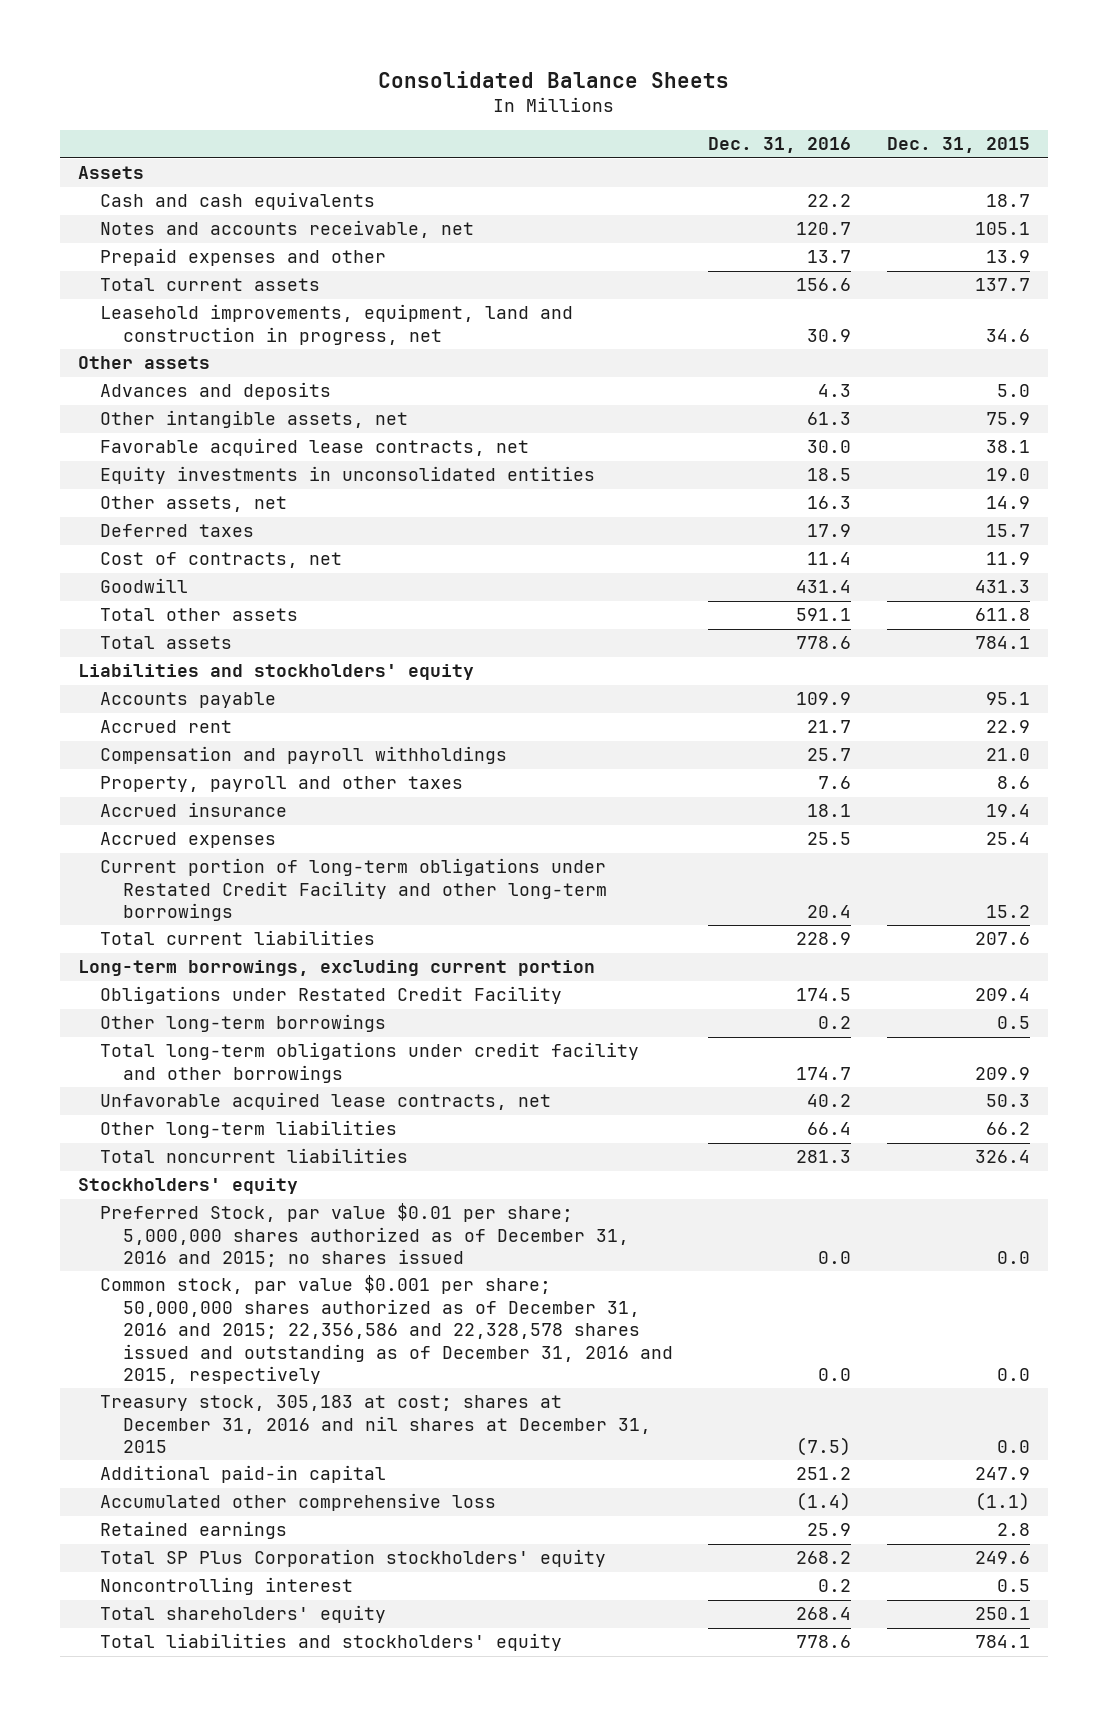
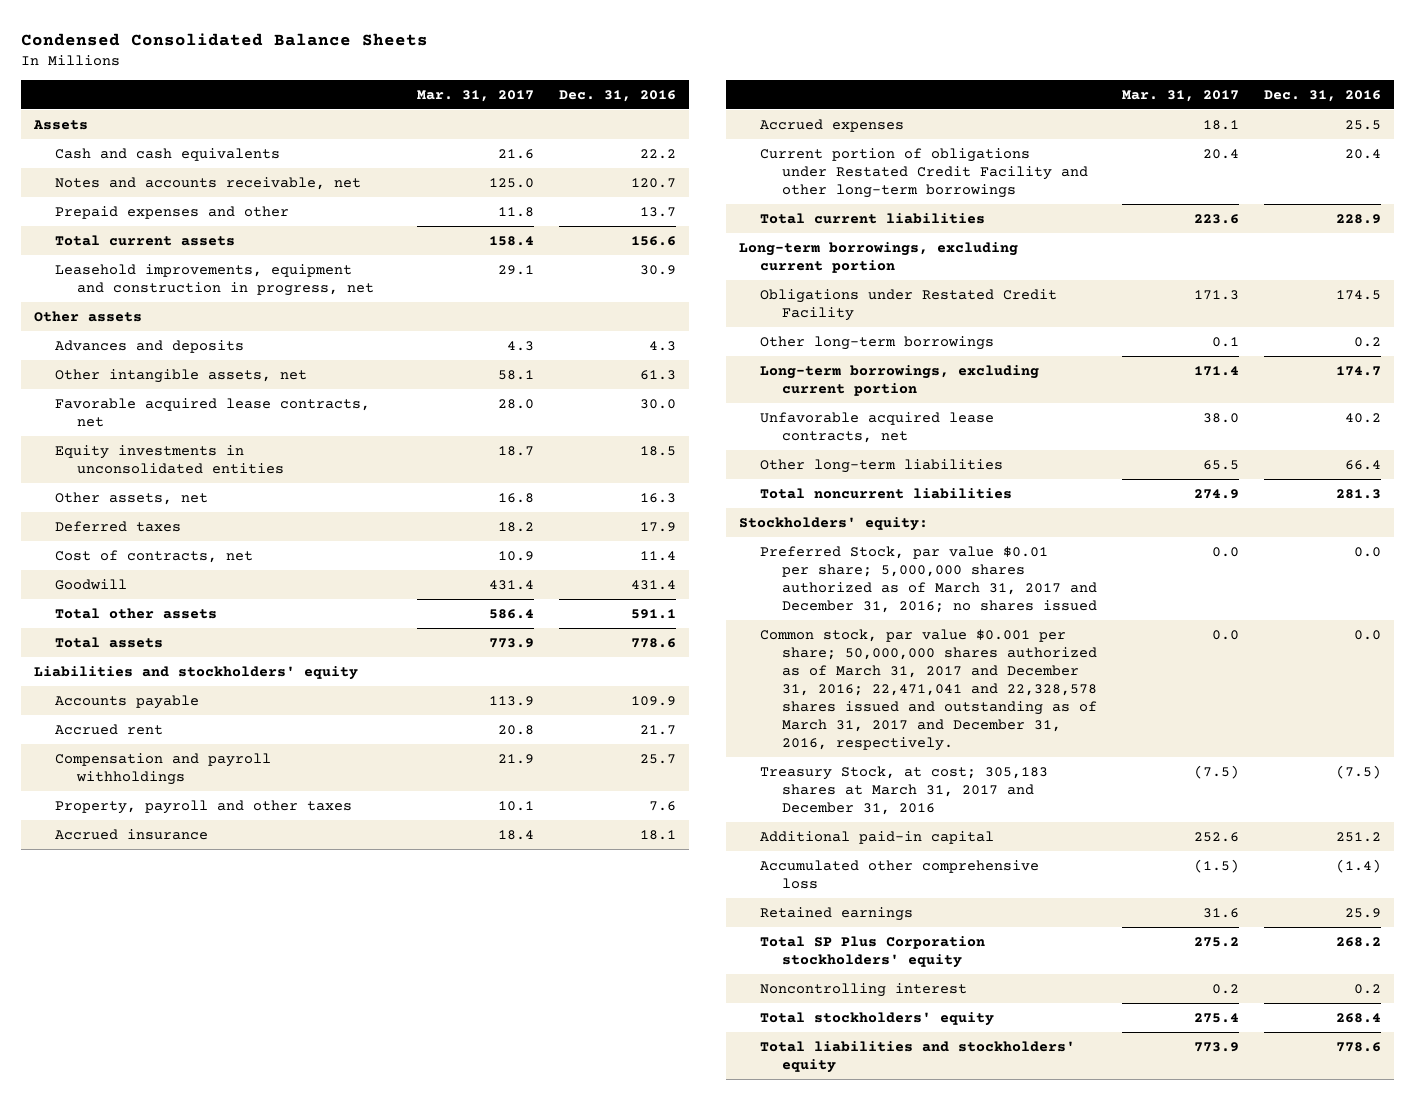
- Consolidated Balance Sheets
+ Condensed Consolidated Balance Sheets
- | Dec. 31, 2016 | Dec. 31, 2015
+ | Mar. 31, 2017 | Dec. 31, 2016
- Leasehold improvements, equipment, land and construction in progress, net | 30.9 | 34.6
+ Leasehold improvements, equipment and construction in progress, net | 29.1 | 30.9
- Current portion of long-term obligations under Restated Credit Facility and other long-term borrowings | 20.4 | 15.2
+ Current portion of obligations under Restated Credit Facility and other long-term borrowings | 20.4 | 20.4
- Total long-term obligations under credit facility and other borrowings | 174.7 | 209.9
+ Long-term borrowings, excluding current portion | 171.4 | 174.7
- Stockholders' equity
- Preferred Stock, par value $0.01 per share; 5,000,000 shares authorized as of December 31, 2016 and 2015; no shares issued | 0.0 | 0.0
- Common stock, par value $0.001 per share; 50,000,000 shares authorized as of December 31, 2016 and 2015; 22,356,586 and 22,328,578 shares issued and outstanding as of December 31, 2016 and 2015, respectively | 0.0 | 0.0
- Treasury stock, 305,183 at cost; shares at December 31, 2016 and nil shares at December 31, 2015 | (7.5) | 0.0
+ Stockholders' equity:
+ Preferred Stock, par value $0.01 per share; 5,000,000 shares authorized as of March 31, 2017 and December 31, 2016; no shares issued | 0.0 | 0.0
+ Common stock, par value $0.001 per share; 50,000,000 shares authorized as of March 31, 2017 and December 31, 2016; 22,471,041 and 22,328,578 shares issued and outstanding as of March 31, 2017 and December 31, 2016, respectively. | 0.0 | 0.0
+ Treasury Stock, at cost; 305,183 shares at March 31, 2017 and December 31, 2016 | (7.5) | (7.5)
- Total shareholders' equity | 268.4 | 250.1
+ Total stockholders' equity | 275.4 | 268.4

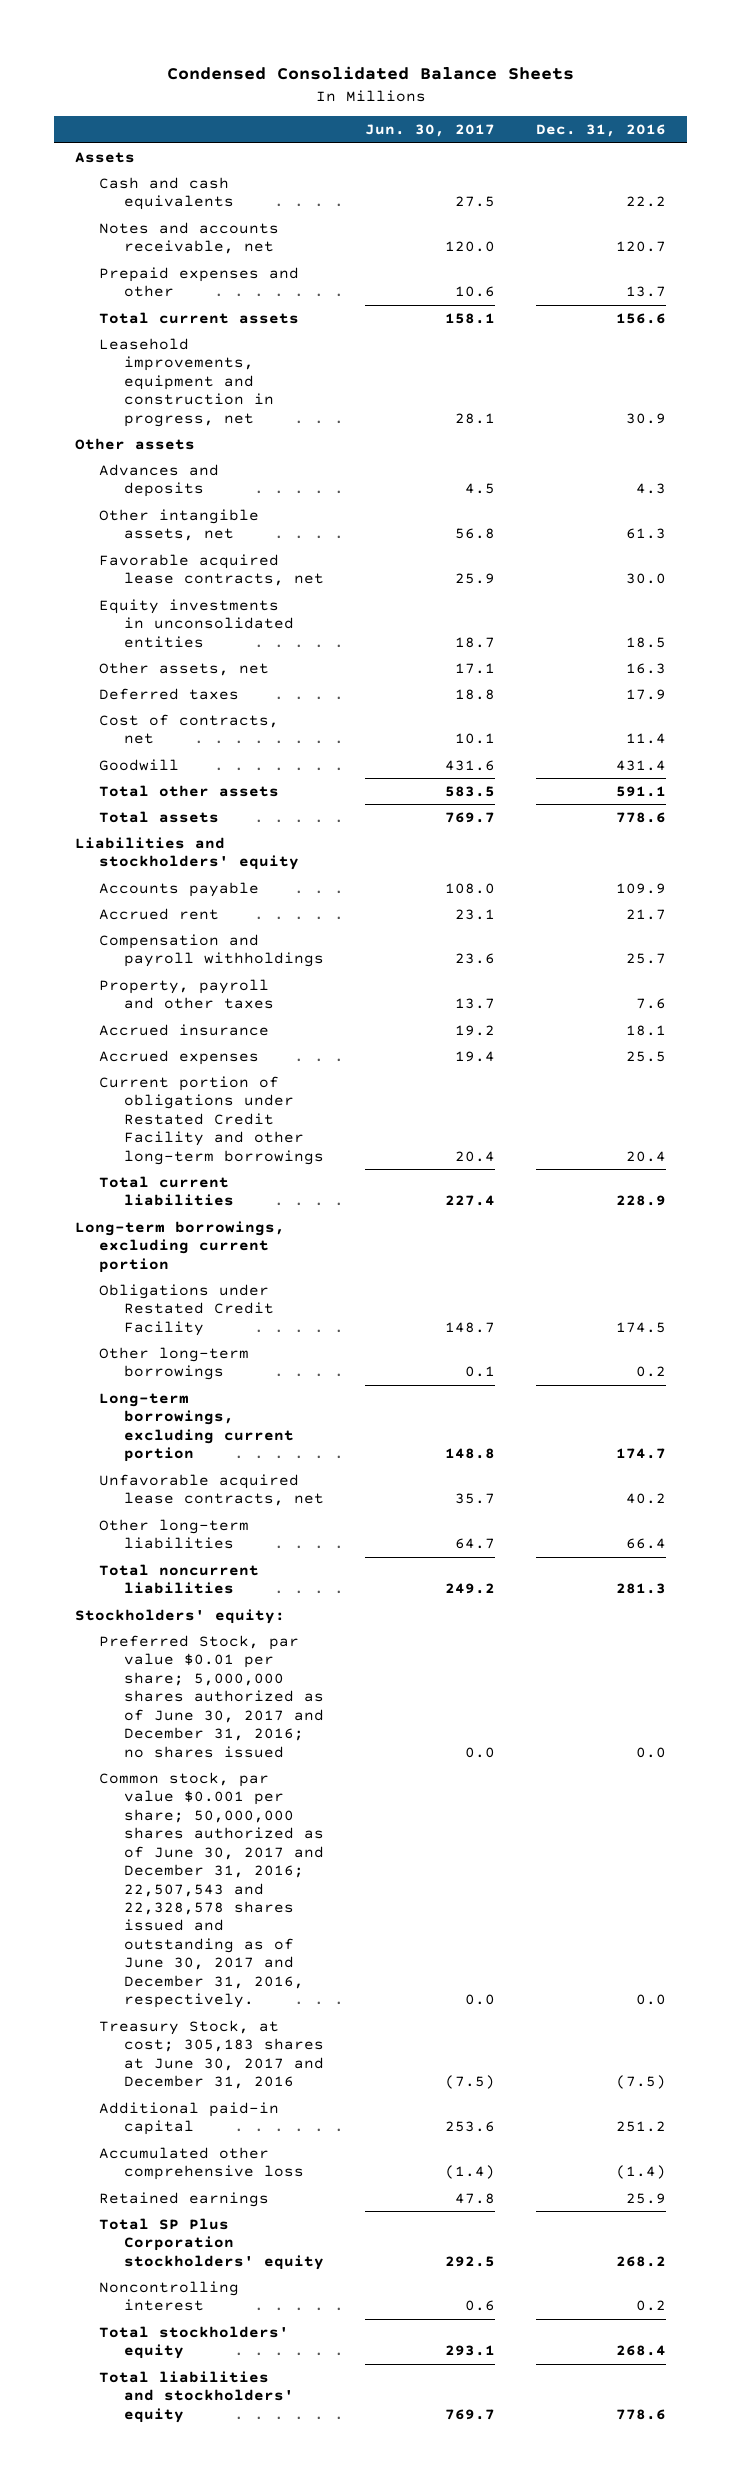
- | Mar. 31, 2017 | Dec. 31, 2016
+ | Jun. 30, 2017 | Dec. 31, 2016
- Preferred Stock, par value $0.01 per share; 5,000,000 shares authorized as of March 31, 2017 and December 31, 2016; no shares issued | 0.0 | 0.0
- Common stock, par value $0.001 per share; 50,000,000 shares authorized as of March 31, 2017 and December 31, 2016; 22,471,041 and 22,328,578 shares issued and outstanding as of March 31, 2017 and December 31, 2016, respectively. | 0.0 | 0.0
- Treasury Stock, at cost; 305,183 shares at March 31, 2017 and December 31, 2016 | (7.5) | (7.5)
+ Preferred Stock, par value $0.01 per share; 5,000,000 shares authorized as of June 30, 2017 and December 31, 2016; no shares issued | 0.0 | 0.0
+ Common stock, par value $0.001 per share; 50,000,000 shares authorized as of June 30, 2017 and December 31, 2016; 22,507,543 and 22,328,578 shares issued and outstanding as of June 30, 2017 and December 31, 2016, respectively. | 0.0 | 0.0
+ Treasury Stock, at cost; 305,183 shares at June 30, 2017 and December 31, 2016 | (7.5) | (7.5)

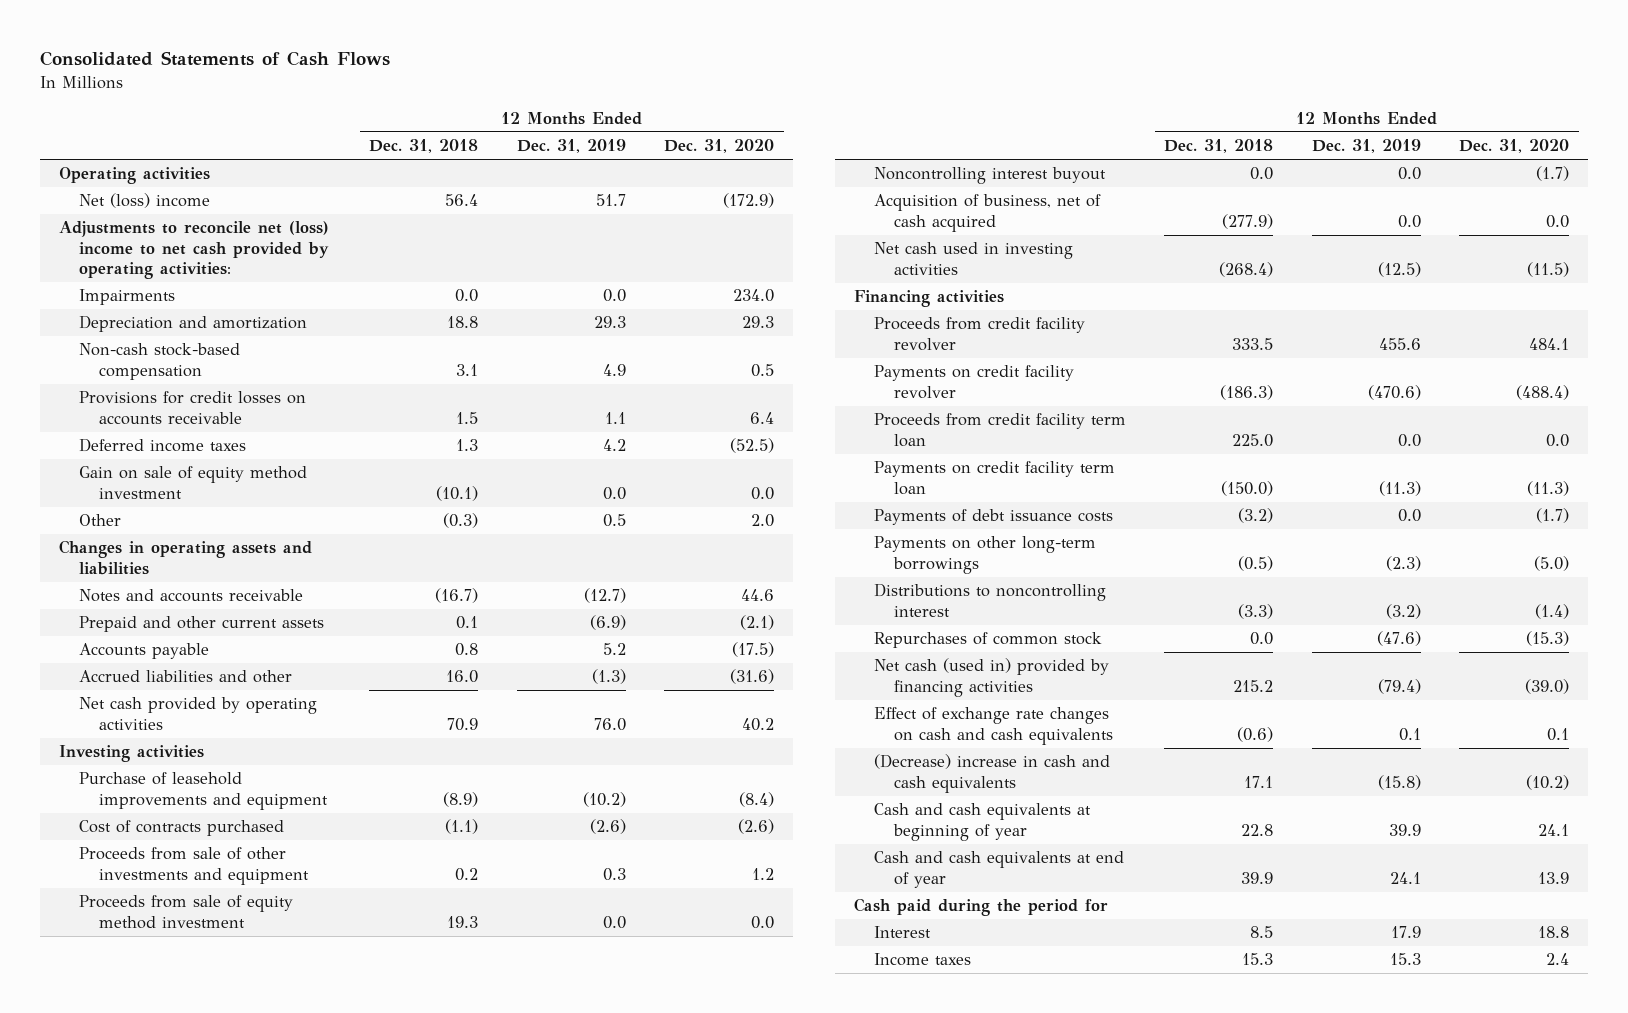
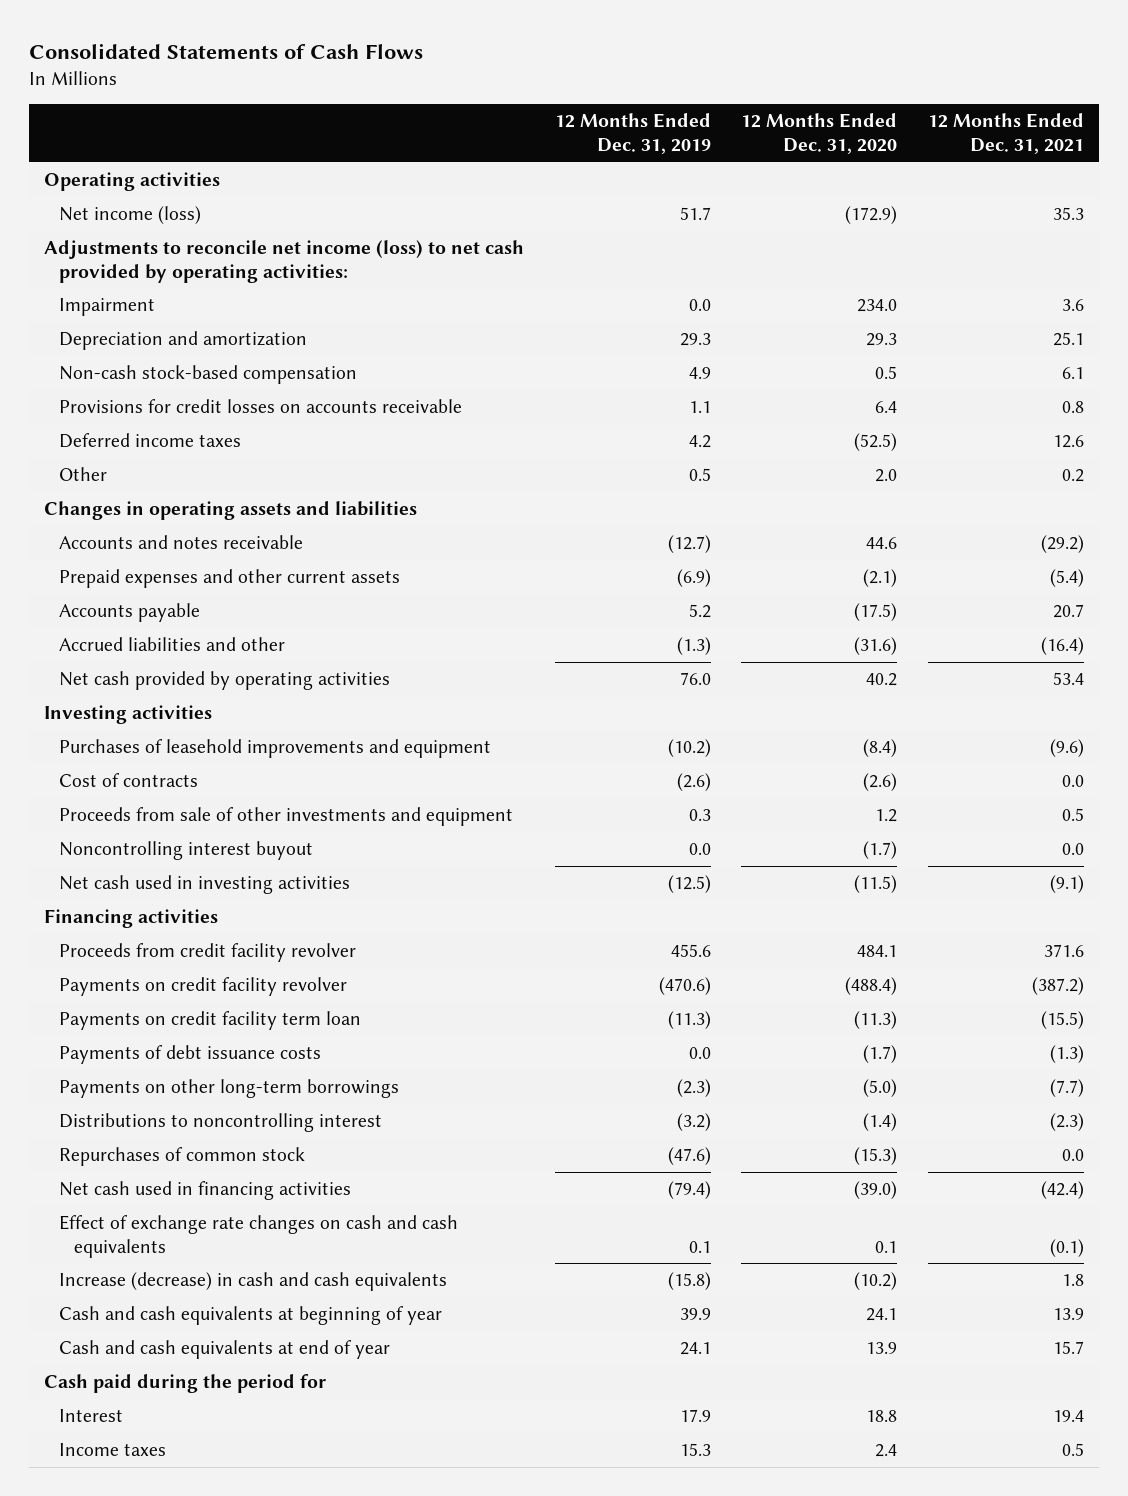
- | 12 Months Ended Dec. 31, 2018 | 12 Months Ended Dec. 31, 2019 | 12 Months Ended Dec. 31, 2020
+ | 12 Months Ended Dec. 31, 2019 | 12 Months Ended Dec. 31, 2020 | 12 Months Ended Dec. 31, 2021
- Net (loss) income | 56.4 | 51.7 | (172.9)
- Adjustments to reconcile net (loss) income to net cash provided by operating activities:
- Impairments | 0.0 | 0.0 | 234.0
+ Net income (loss) | 51.7 | (172.9) | 35.3
+ Adjustments to reconcile net income (loss) to net cash provided by operating activities:
+ Impairment | 0.0 | 234.0 | 3.6
- Gain on sale of equity method investment | (10.1) | 0.0 | 0.0
- Notes and accounts receivable | (16.7) | (12.7) | 44.6
- Prepaid and other current assets | 0.1 | (6.9) | (2.1)
+ Accounts and notes receivable | (12.7) | 44.6 | (29.2)
+ Prepaid expenses and other current assets | (6.9) | (2.1) | (5.4)
- Purchase of leasehold improvements and equipment | (8.9) | (10.2) | (8.4)
- Cost of contracts purchased | (1.1) | (2.6) | (2.6)
+ Purchases of leasehold improvements and equipment | (10.2) | (8.4) | (9.6)
+ Cost of contracts | (2.6) | (2.6) | 0.0
- Proceeds from sale of equity method investment | 19.3 | 0.0 | 0.0
- Acquisition of business, net of cash acquired | (277.9) | 0.0 | 0.0
- Proceeds from credit facility term loan | 225.0 | 0.0 | 0.0
- Net cash (used in) provided by financing activities | 215.2 | (79.4) | (39.0)
+ Net cash used in financing activities | (79.4) | (39.0) | (42.4)
- (Decrease) increase in cash and cash equivalents | 17.1 | (15.8) | (10.2)
+ Increase (decrease) in cash and cash equivalents | (15.8) | (10.2) | 1.8

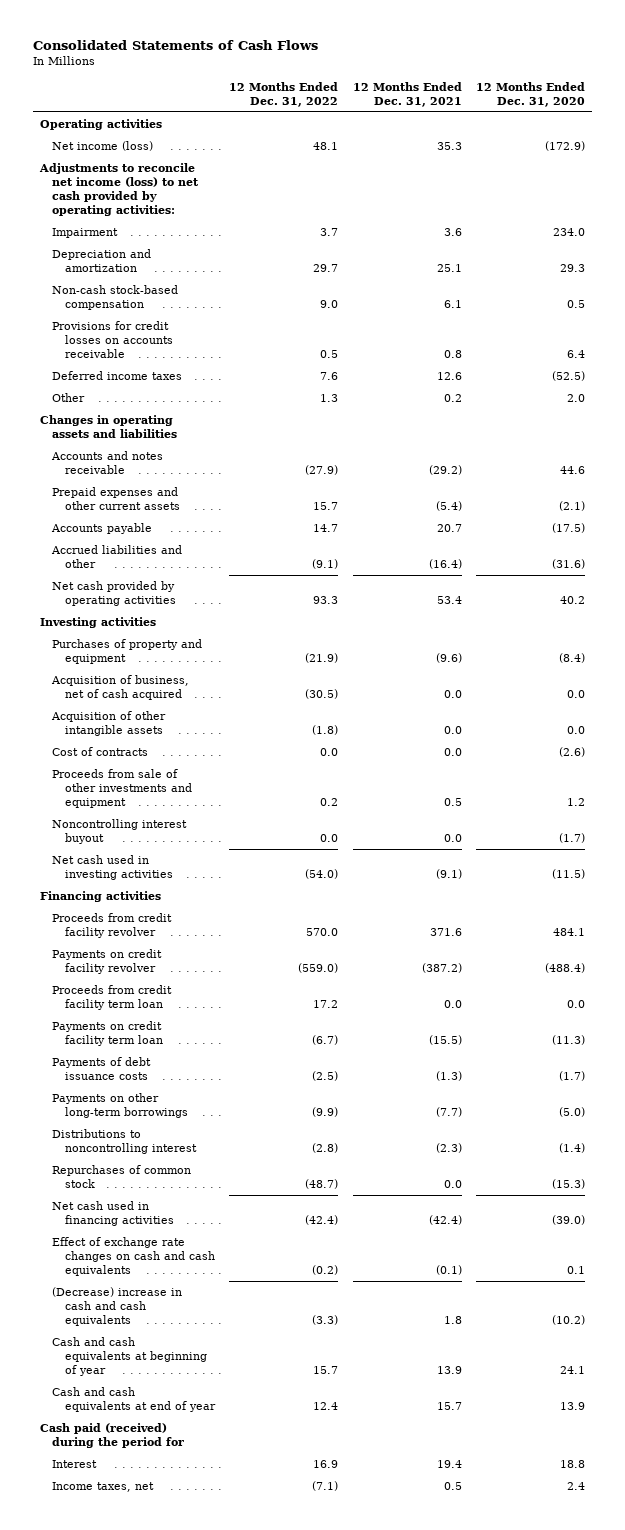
- | 12 Months Ended Dec. 31, 2019 | 12 Months Ended Dec. 31, 2020 | 12 Months Ended Dec. 31, 2021
+ | 12 Months Ended Dec. 31, 2022 | 12 Months Ended Dec. 31, 2021 | 12 Months Ended Dec. 31, 2020
- Purchases of leasehold improvements and equipment | (10.2) | (8.4) | (9.6)
+ Purchases of property and equipment | (21.9) | (9.6) | (8.4)
+ Acquisition of business, net of cash acquired | (30.5) | 0.0 | 0.0
+ Acquisition of other intangible assets | (1.8) | 0.0 | 0.0
+ Proceeds from credit facility term loan | 17.2 | 0.0 | 0.0
- Increase (decrease) in cash and cash equivalents | (15.8) | (10.2) | 1.8
+ (Decrease) increase in cash and cash equivalents | (3.3) | 1.8 | (10.2)
- Cash paid during the period for
+ Cash paid (received) during the period for
- Income taxes | 15.3 | 2.4 | 0.5
+ Income taxes, net | (7.1) | 0.5 | 2.4

